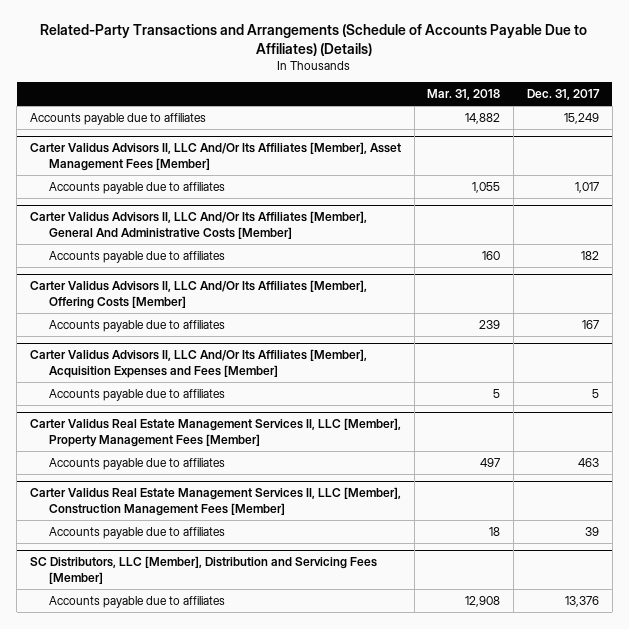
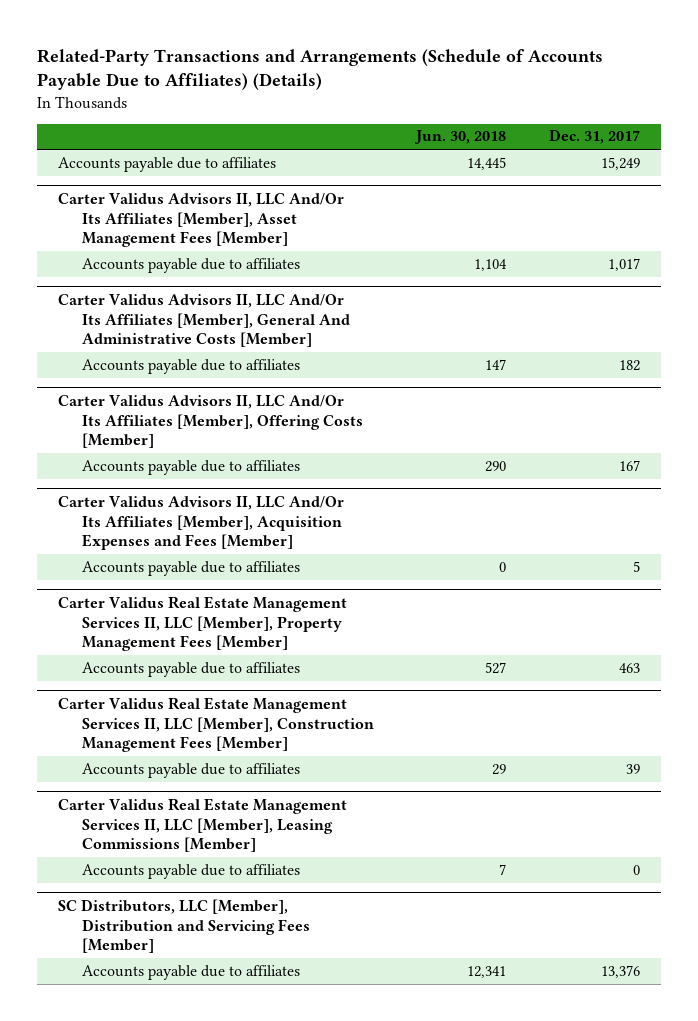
- | Mar. 31, 2018 | Dec. 31, 2017
+ | Jun. 30, 2018 | Dec. 31, 2017
+ Carter Validus Real Estate Management Services II, LLC [Member], Leasing Commissions [Member]
+ Accounts payable due to affiliates | 7 | 0

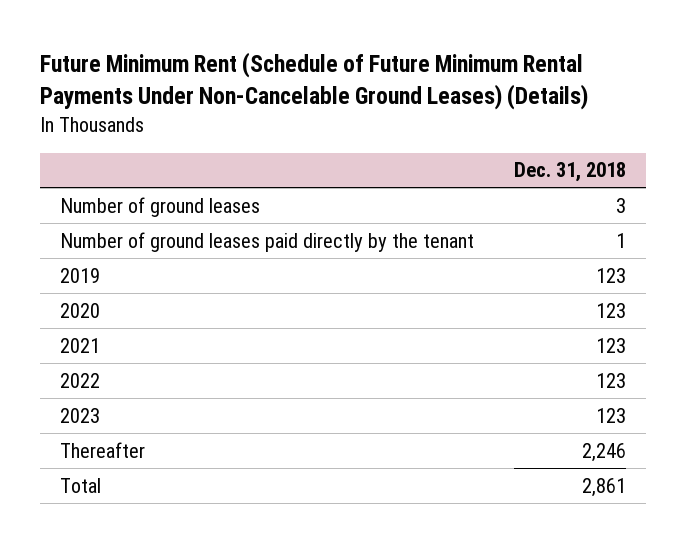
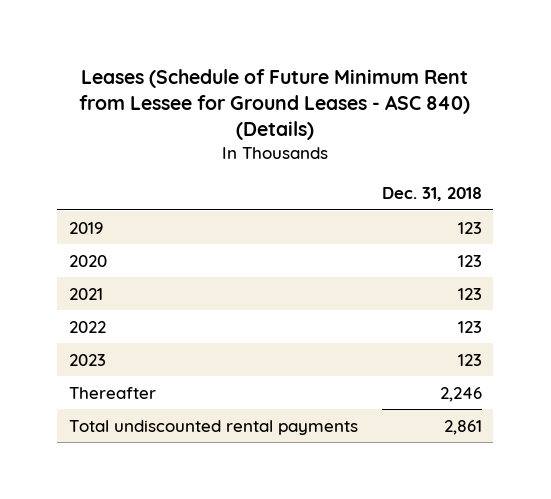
- Future Minimum Rent (Schedule of Future Minimum Rental Payments Under Non-Cancelable Ground Leases) (Details)
+ Leases (Schedule of Future Minimum Rent from Lessee for Ground Leases - ASC 840) (Details)
- Number of ground leases | 3
- Number of ground leases paid directly by the tenant | 1
- Total | 2,861
+ Total undiscounted rental payments | 2,861

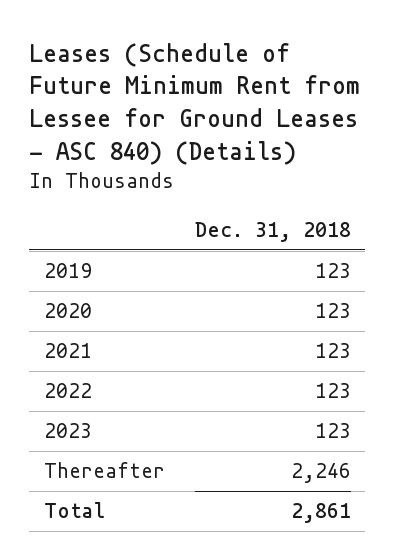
- Total undiscounted rental payments | 2,861
+ Total | 2,861

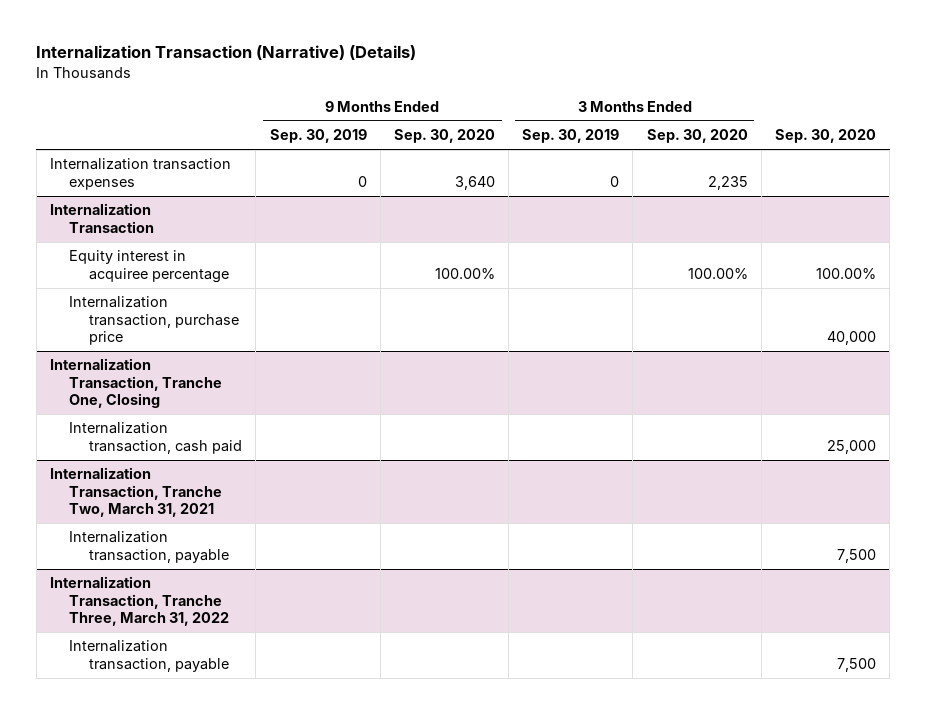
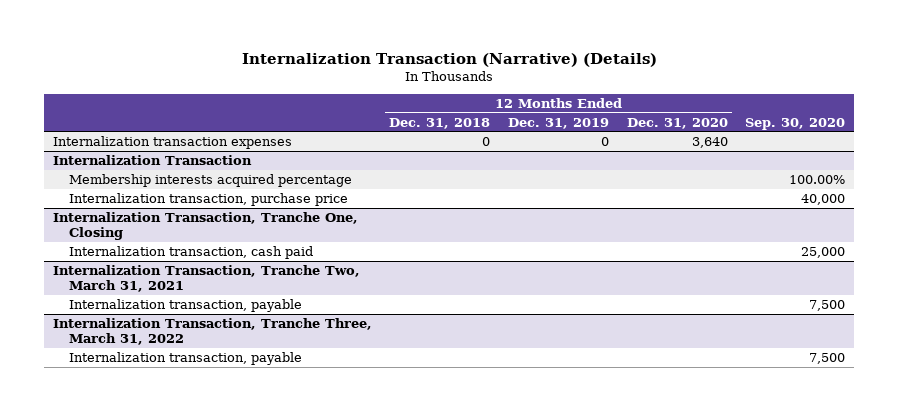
- | 9 Months Ended Sep. 30, 2019 | 9 Months Ended Sep. 30, 2020 | 3 Months Ended Sep. 30, 2019 | 3 Months Ended Sep. 30, 2020 | Sep. 30, 2020
+ | 12 Months Ended Dec. 31, 2018 | 12 Months Ended Dec. 31, 2019 | 12 Months Ended Dec. 31, 2020 | Sep. 30, 2020
@ Internalization Transaction
- Equity interest in acquiree percentage | | 100.00% | | 100.00% | 100.00%
+ Membership interests acquired percentage | | | | 100.00%

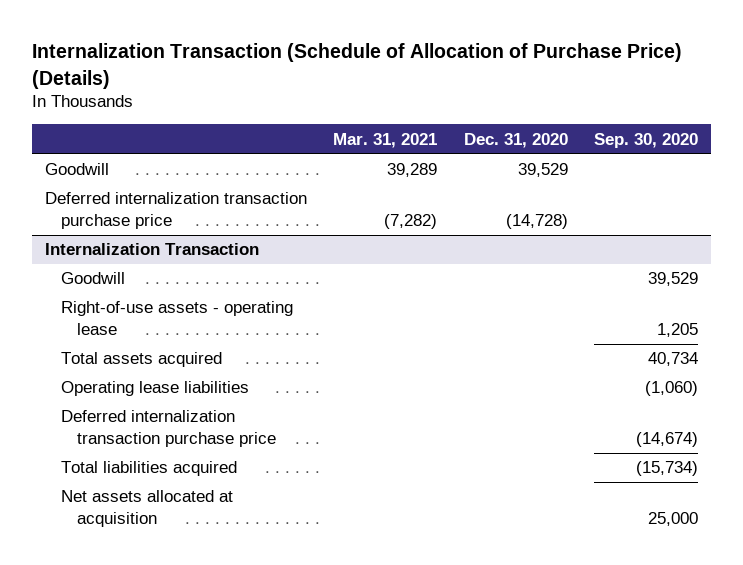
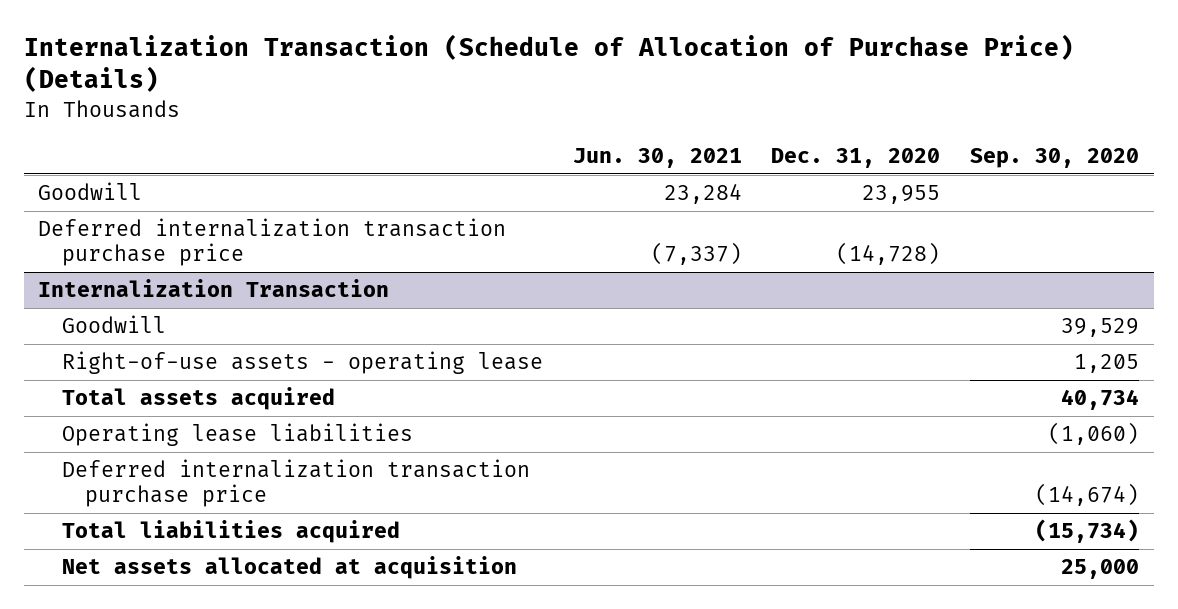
- | Mar. 31, 2021 | Dec. 31, 2020 | Sep. 30, 2020
+ | Jun. 30, 2021 | Dec. 31, 2020 | Sep. 30, 2020
- Goodwill | 39,289 | 39,529 |
+ Goodwill | 23,284 | 23,955 |

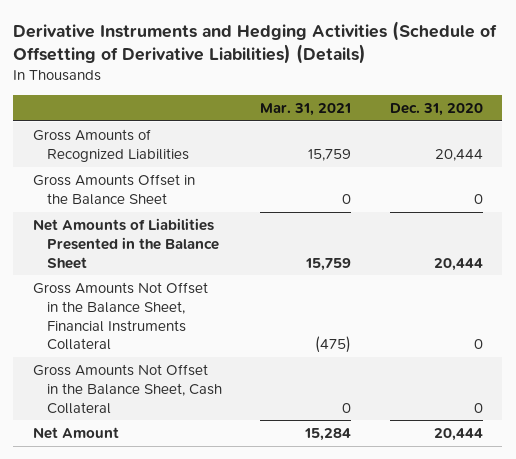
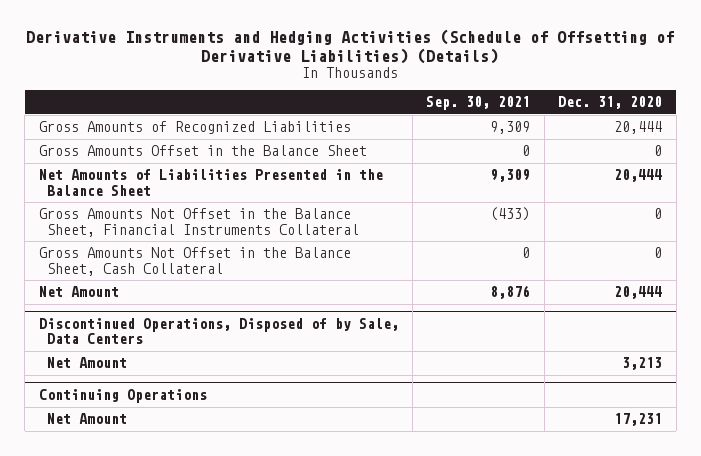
- | Mar. 31, 2021 | Dec. 31, 2020
+ | Sep. 30, 2021 | Dec. 31, 2020
+ Discontinued Operations, Disposed of by Sale, Data Centers
+ Net Amount | | 3,213
+ Continuing Operations
+ Net Amount | | 17,231

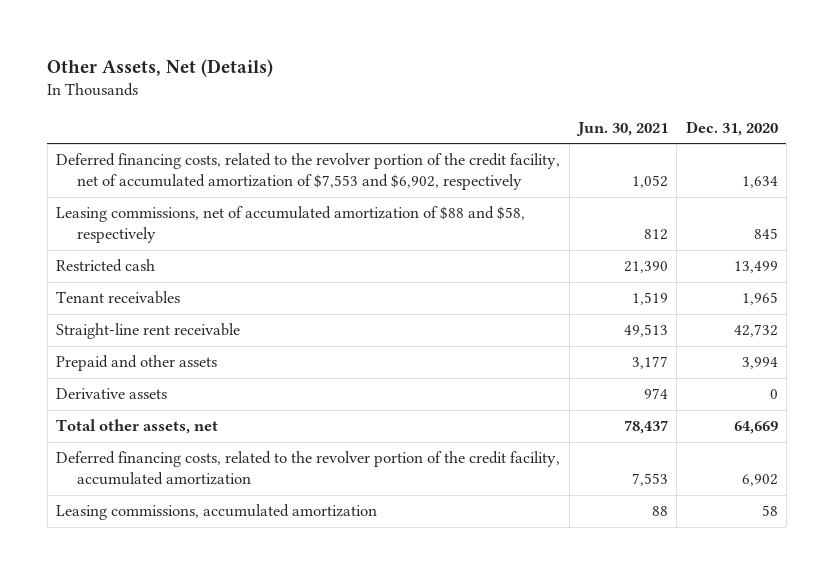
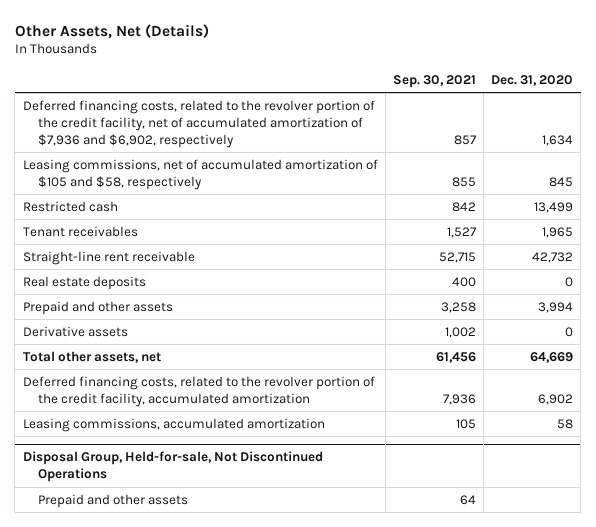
- | Jun. 30, 2021 | Dec. 31, 2020
+ | Sep. 30, 2021 | Dec. 31, 2020
- Deferred financing costs, related to the revolver portion of the credit facility, net of accumulated amortization of $7,553 and $6,902, respectively | 1,052 | 1,634
- Leasing commissions, net of accumulated amortization of $88 and $58, respectively | 812 | 845
+ Deferred financing costs, related to the revolver portion of the credit facility, net of accumulated amortization of $7,936 and $6,902, respectively | 857 | 1,634
+ Leasing commissions, net of accumulated amortization of $105 and $58, respectively | 855 | 845
+ Real estate deposits | 400 | 0
+ Disposal Group, Held-for-sale, Not Discontinued Operations
+ Prepaid and other assets | 64 |

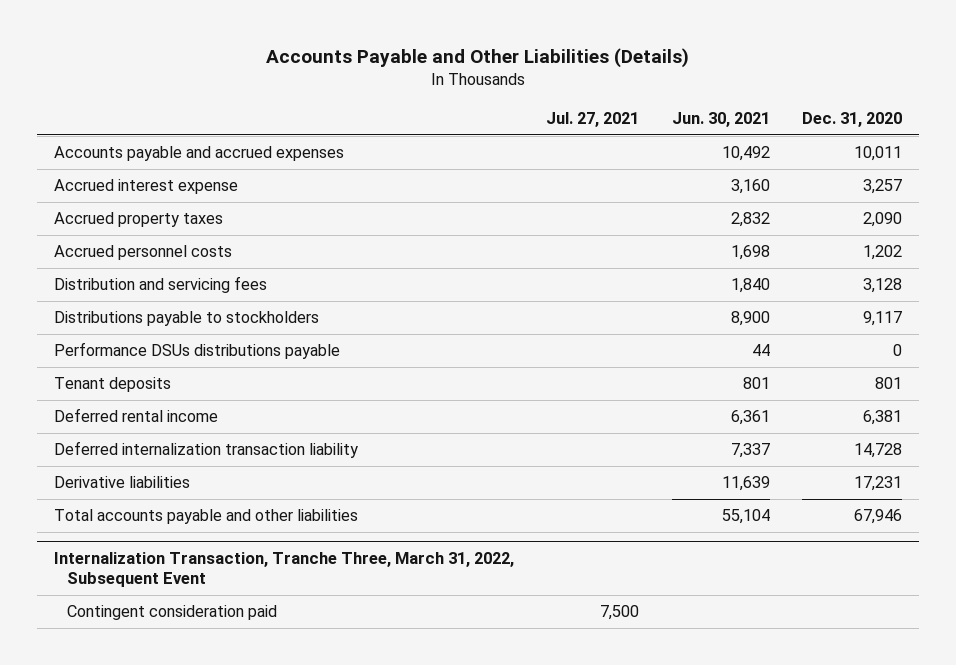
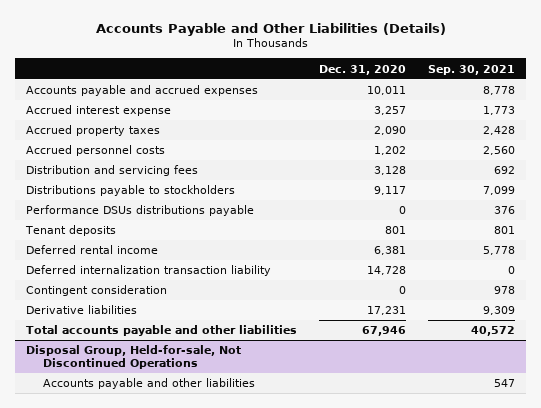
- | Jul. 27, 2021 | Jun. 30, 2021 | Dec. 31, 2020
+ | Dec. 31, 2020 | Sep. 30, 2021
+ Contingent consideration | 0 | 978
- Internalization Transaction, Tranche Three, March 31, 2022, Subsequent Event
- Contingent consideration paid | 7,500 | |
+ Disposal Group, Held-for-sale, Not Discontinued Operations
+ Accounts payable and other liabilities | | 547

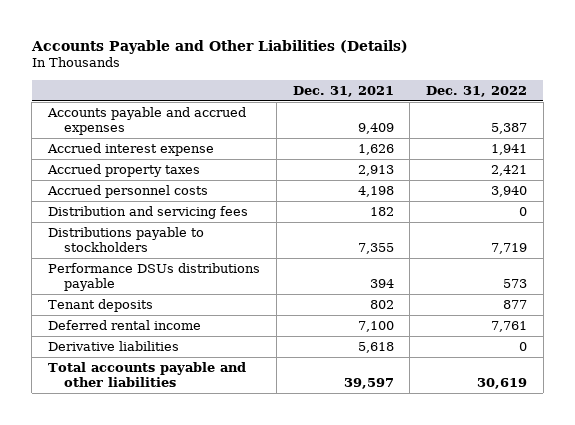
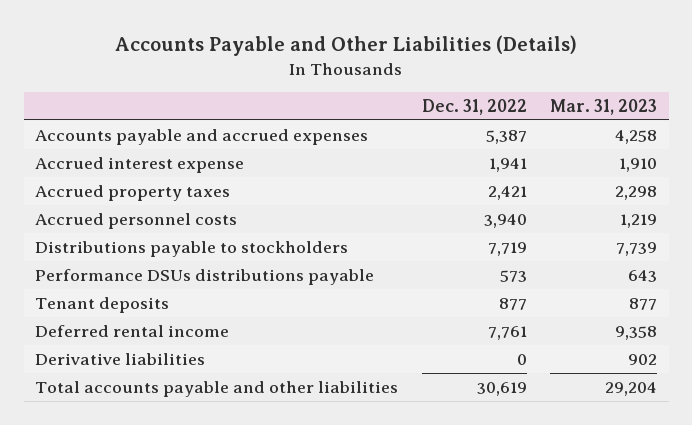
- | Dec. 31, 2021 | Dec. 31, 2022
+ | Dec. 31, 2022 | Mar. 31, 2023
- Distribution and servicing fees | 182 | 0

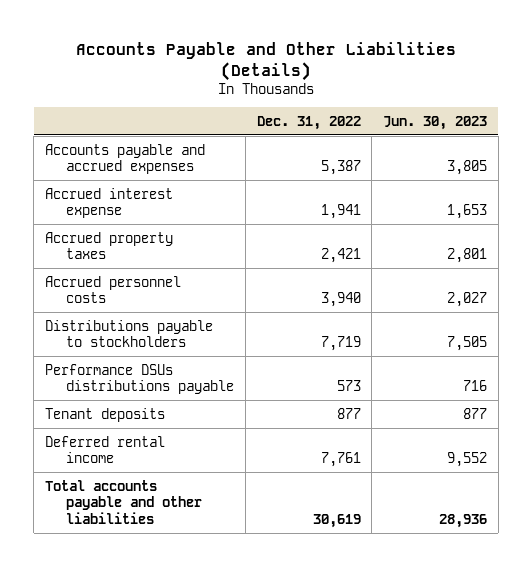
- | Dec. 31, 2022 | Mar. 31, 2023
+ | Dec. 31, 2022 | Jun. 30, 2023
- Derivative liabilities | 0 | 902

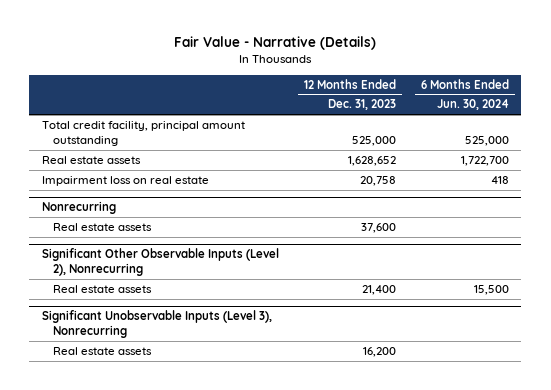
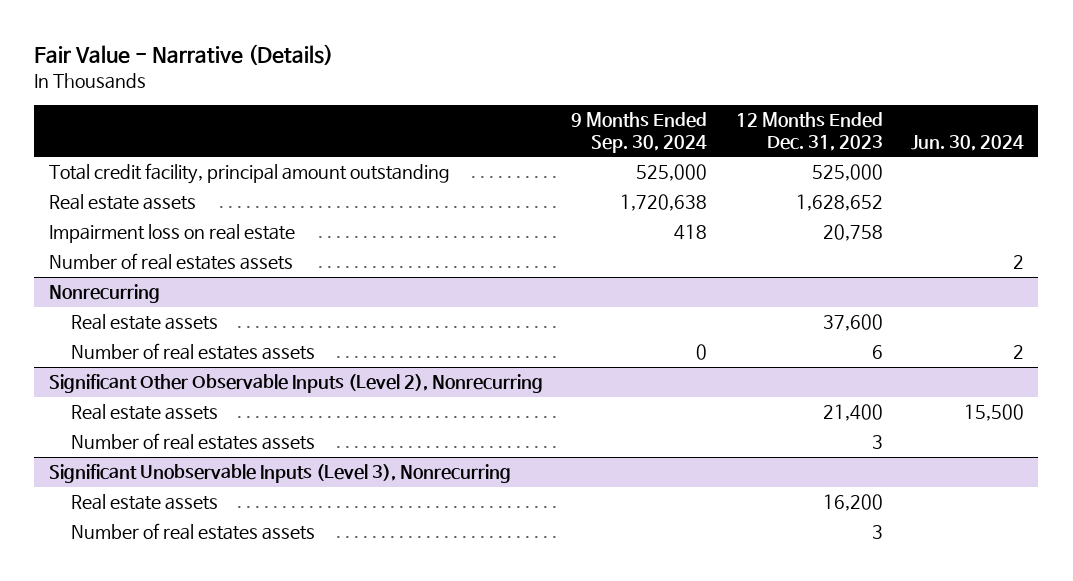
- | 12 Months Ended Dec. 31, 2023 | 6 Months Ended Jun. 30, 2024
+ | 9 Months Ended Sep. 30, 2024 | 12 Months Ended Dec. 31, 2023 | Jun. 30, 2024
+ Number of real estates assets | | | 2
@ Nonrecurring
+ Number of real estates assets | 0 | 6 | 2
@ Significant Other Observable Inputs (Level 2), Nonrecurring
+ Number of real estates assets | | 3 |
@ Significant Unobservable Inputs (Level 3), Nonrecurring
+ Number of real estates assets | | 3 |

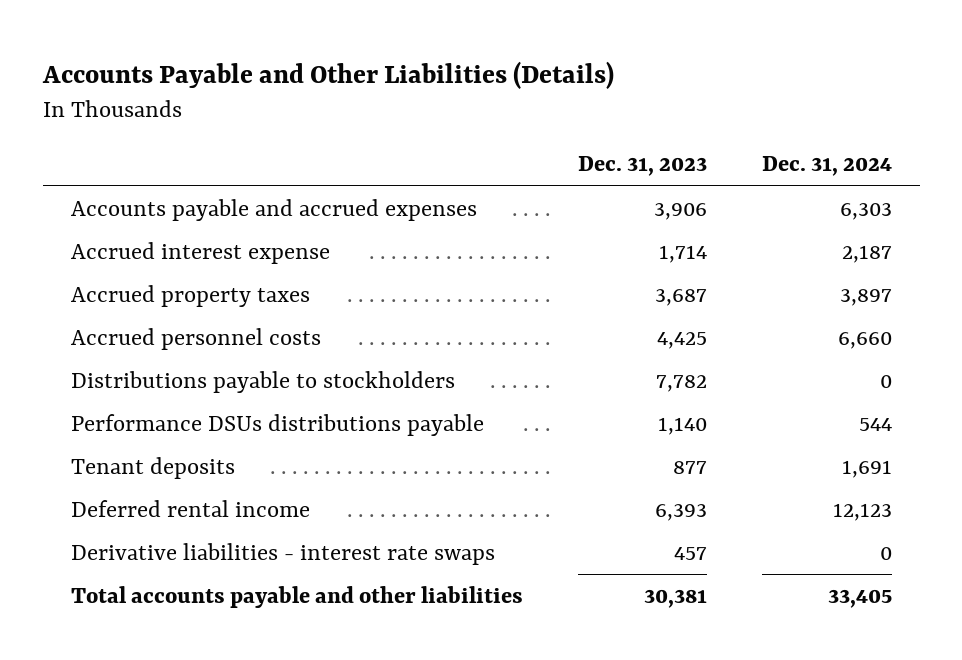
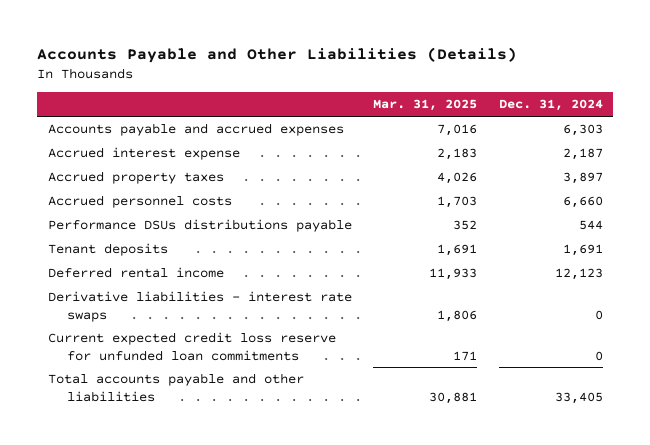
- | Dec. 31, 2023 | Dec. 31, 2024
+ | Mar. 31, 2025 | Dec. 31, 2024
- Distributions payable to stockholders | 7,782 | 0
+ Current expected credit loss reserve for unfunded loan commitments | 171 | 0

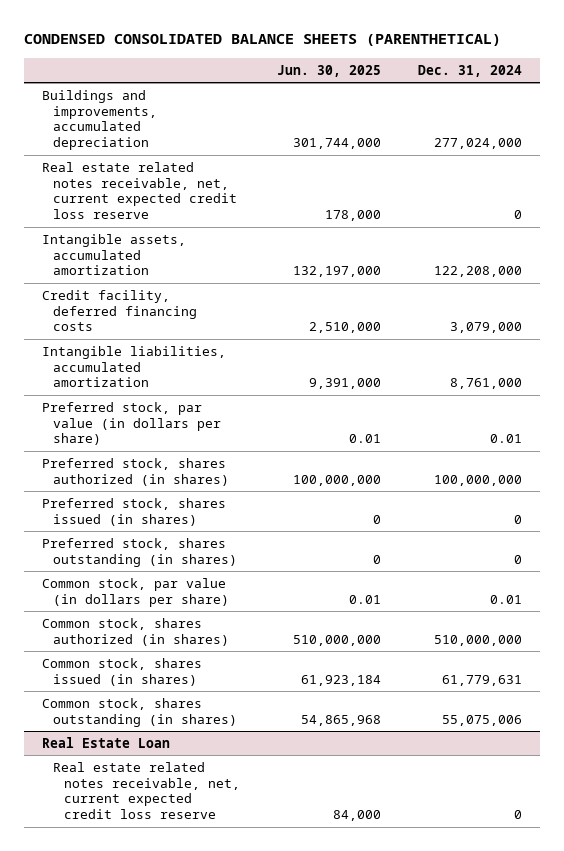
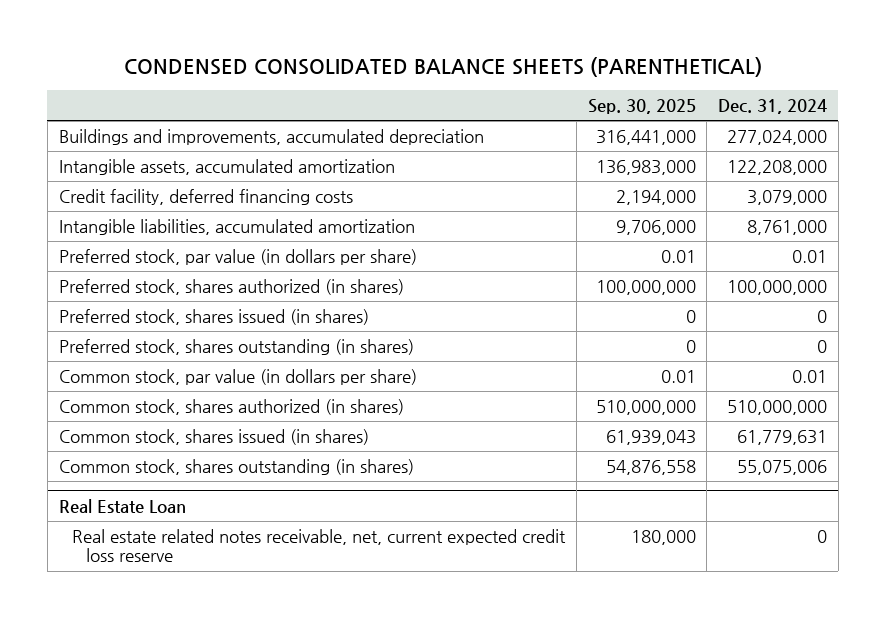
- | Jun. 30, 2025 | Dec. 31, 2024
+ | Sep. 30, 2025 | Dec. 31, 2024
- Real estate related notes receivable, net, current expected credit loss reserve | 178,000 | 0

